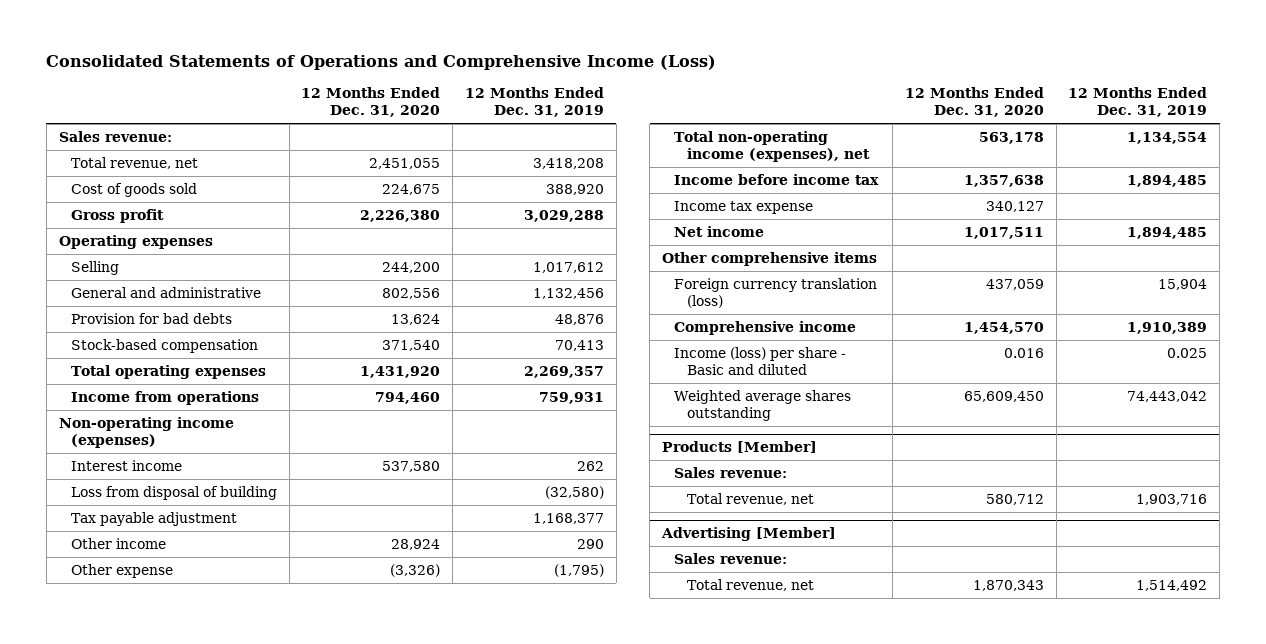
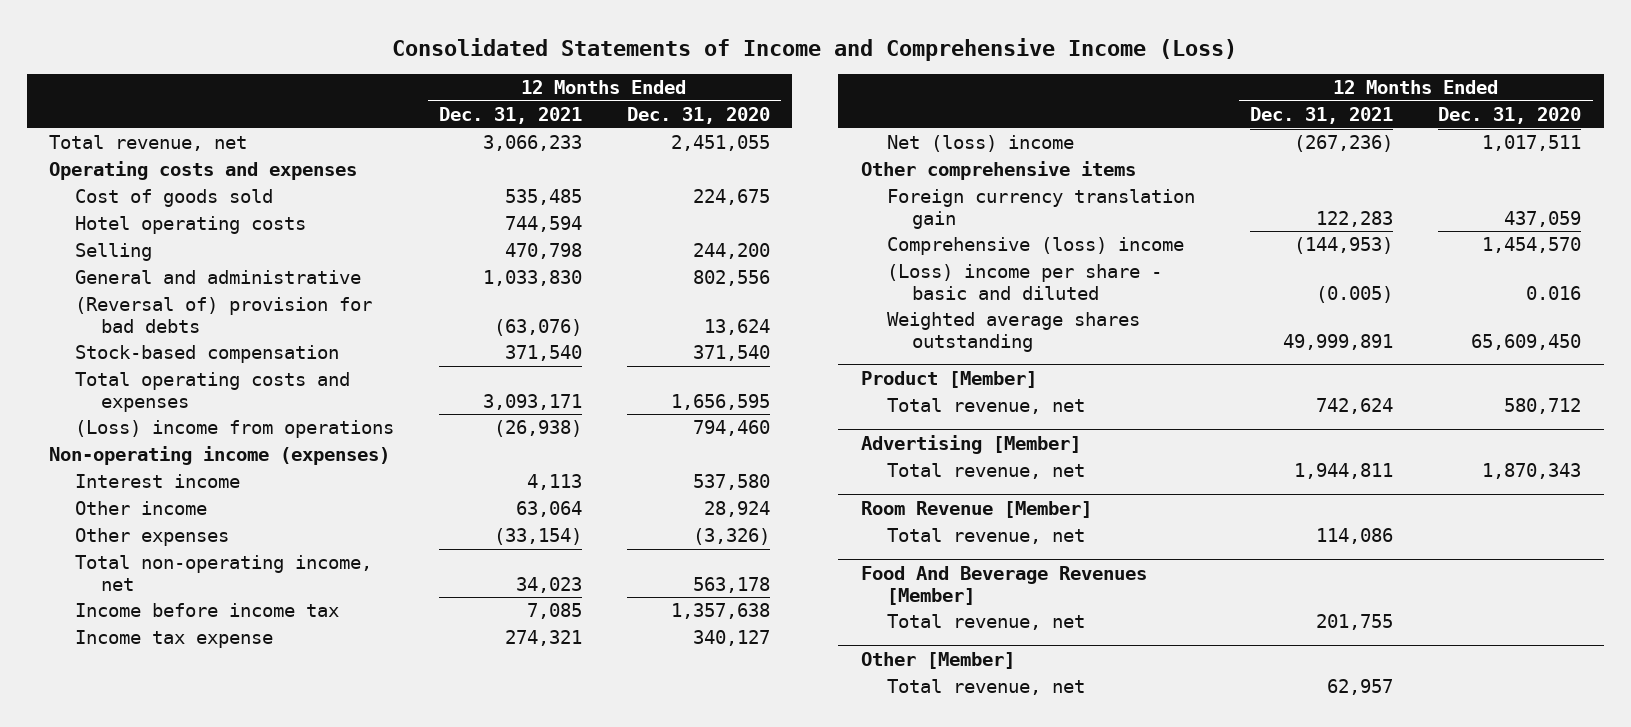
- Consolidated Statements of Operations and Comprehensive Income (Loss)
+ Consolidated Statements of Income and Comprehensive Income (Loss)
- | 12 Months Ended Dec. 31, 2020 | 12 Months Ended Dec. 31, 2019
+ | 12 Months Ended Dec. 31, 2021 | 12 Months Ended Dec. 31, 2020
- Sales revenue:
+ Operating costs and expenses
- Gross profit | 2,226,380 | 3,029,288
- Operating expenses
+ Hotel operating costs | 744,594 |
- Provision for bad debts | 13,624 | 48,876
+ (Reversal of) provision for bad debts | (63,076) | 13,624
- Total operating expenses | 1,431,920 | 2,269,357
- Income from operations | 794,460 | 759,931
+ Total operating costs and expenses | 3,093,171 | 1,656,595
+ (Loss) income from operations | (26,938) | 794,460
- Loss from disposal of building | | (32,580)
- Tax payable adjustment | | 1,168,377
- Other expense | (3,326) | (1,795)
- Total non-operating income (expenses), net | 563,178 | 1,134,554
+ Other expenses | (33,154) | (3,326)
+ Total non-operating income, net | 34,023 | 563,178
- Net income | 1,017,511 | 1,894,485
+ Net (loss) income | (267,236) | 1,017,511
- Foreign currency translation (loss) | 437,059 | 15,904
- Comprehensive income | 1,454,570 | 1,910,389
- Income (loss) per share - Basic and diluted | 0.016 | 0.025
+ Foreign currency translation gain | 122,283 | 437,059
+ Comprehensive (loss) income | (144,953) | 1,454,570
+ (Loss) income per share - basic and diluted | (0.005) | 0.016
- Products [Member]
- Sales revenue:
+ Product [Member]
@ Advertising [Member]
- Sales revenue:
+ Room Revenue [Member]
+ Total revenue, net | 114,086 |
+ Food And Beverage Revenues [Member]
+ Total revenue, net | 201,755 |
+ Other [Member]
+ Total revenue, net | 62,957 |

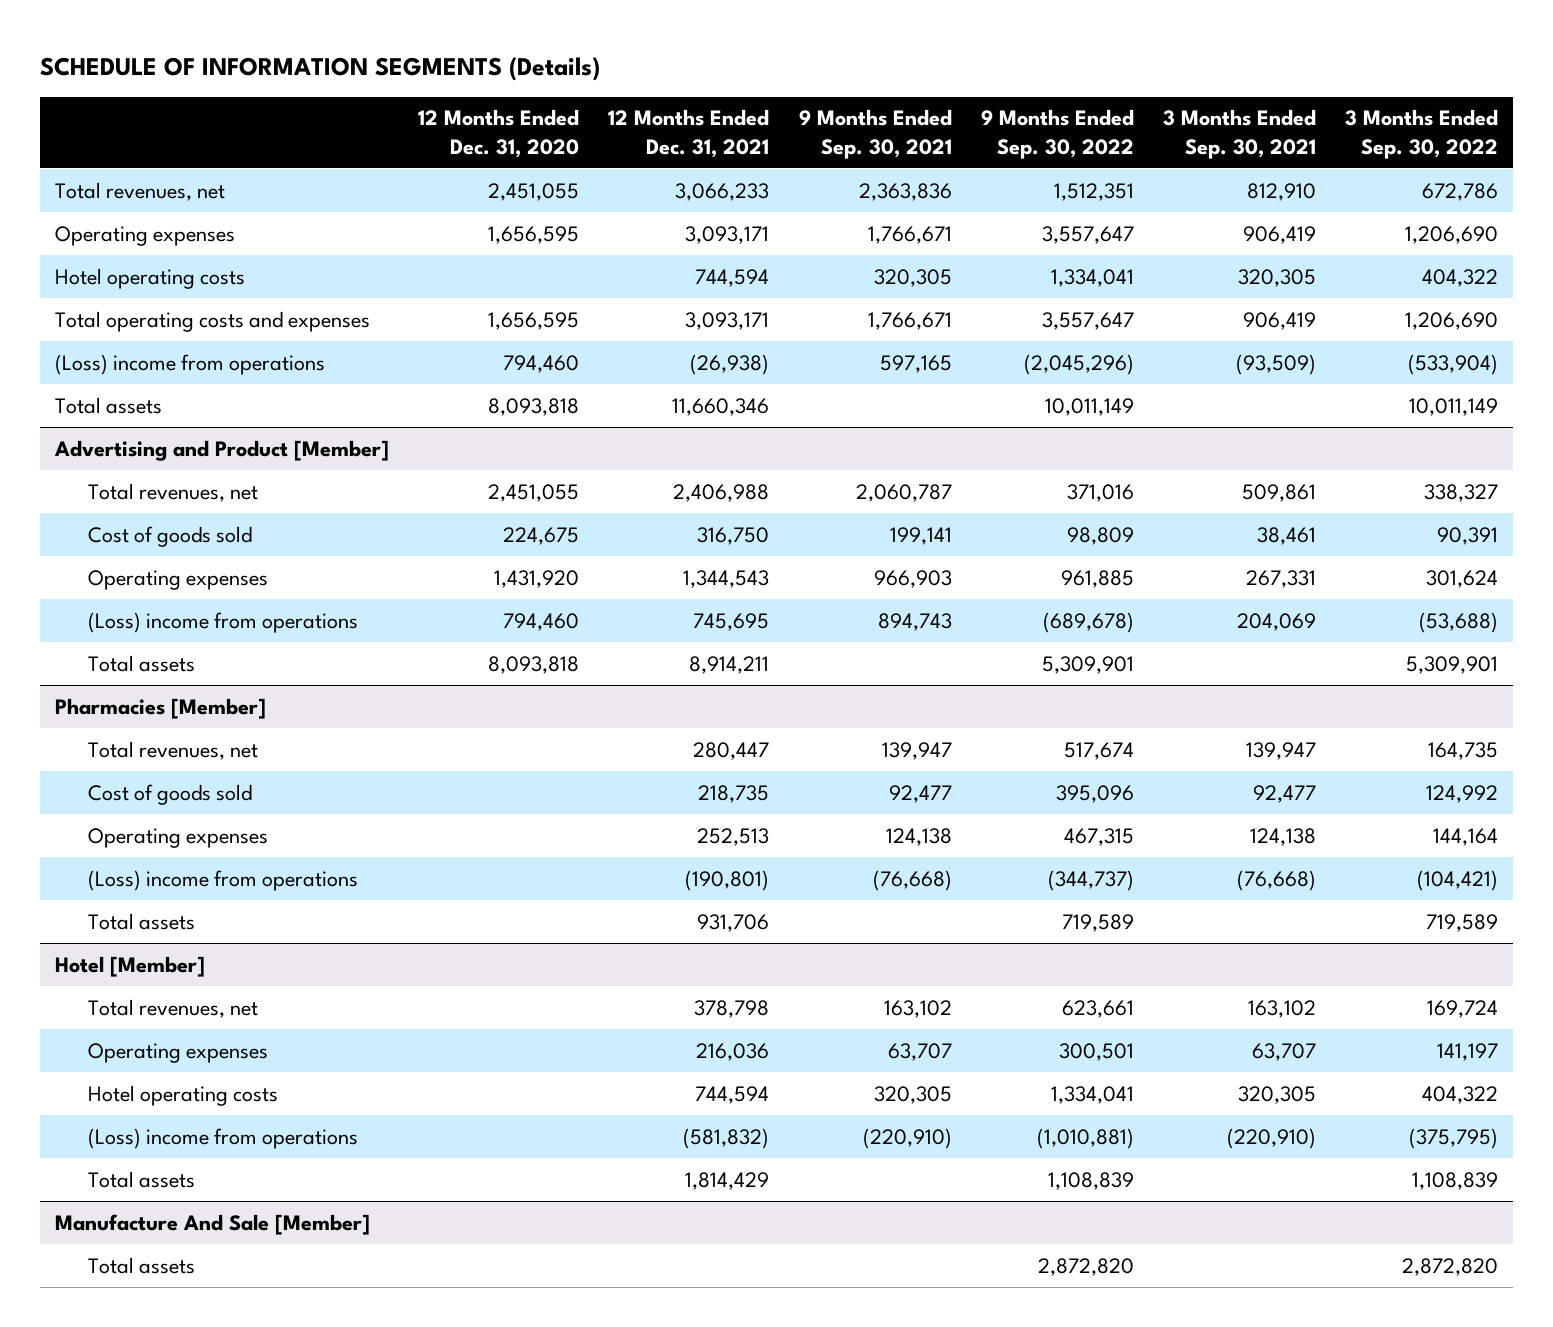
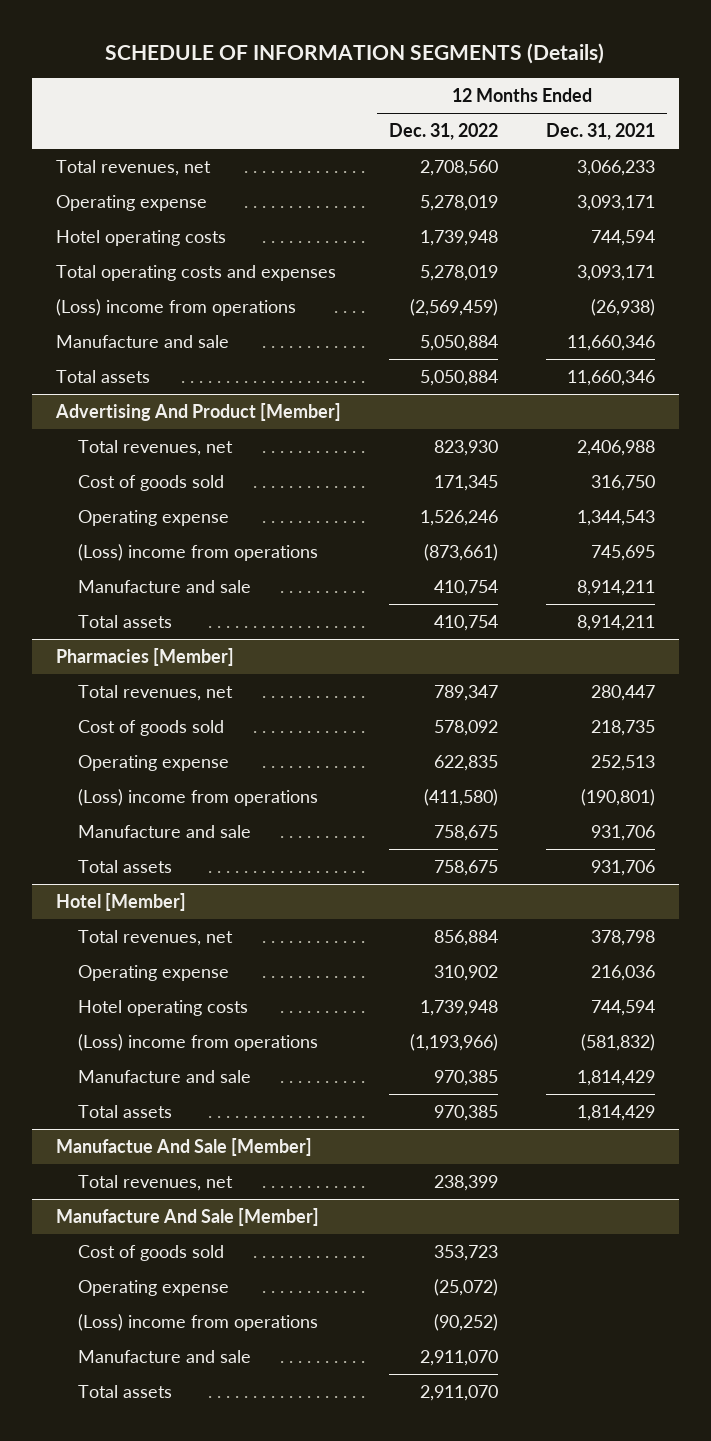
- | 12 Months Ended Dec. 31, 2020 | 12 Months Ended Dec. 31, 2021 | 9 Months Ended Sep. 30, 2021 | 9 Months Ended Sep. 30, 2022 | 3 Months Ended Sep. 30, 2021 | 3 Months Ended Sep. 30, 2022
+ | 12 Months Ended Dec. 31, 2022 | 12 Months Ended Dec. 31, 2021
- Operating expenses | 1,656,595 | 3,093,171 | 1,766,671 | 3,557,647 | 906,419 | 1,206,690
+ Operating expense | 5,278,019 | 3,093,171
+ Manufacture and sale | 5,050,884 | 11,660,346
- Advertising and Product [Member]
+ Advertising And Product [Member]
- Operating expenses | 1,431,920 | 1,344,543 | 966,903 | 961,885 | 267,331 | 301,624
+ Operating expense | 1,526,246 | 1,344,543
+ Manufacture and sale | 410,754 | 8,914,211
@ Pharmacies [Member]
- Operating expenses | | 252,513 | 124,138 | 467,315 | 124,138 | 144,164
+ Operating expense | 622,835 | 252,513
+ Manufacture and sale | 758,675 | 931,706
@ Hotel [Member]
- Operating expenses | | 216,036 | 63,707 | 300,501 | 63,707 | 141,197
+ Operating expense | 310,902 | 216,036
+ Manufacture and sale | 970,385 | 1,814,429
+ Manufactue And Sale [Member]
+ Total revenues, net | 238,399 |
@ Manufacture And Sale [Member]
+ Cost of goods sold | 353,723 |
+ Operating expense | (25,072) |
+ (Loss) income from operations | (90,252) |
+ Manufacture and sale | 2,911,070 |

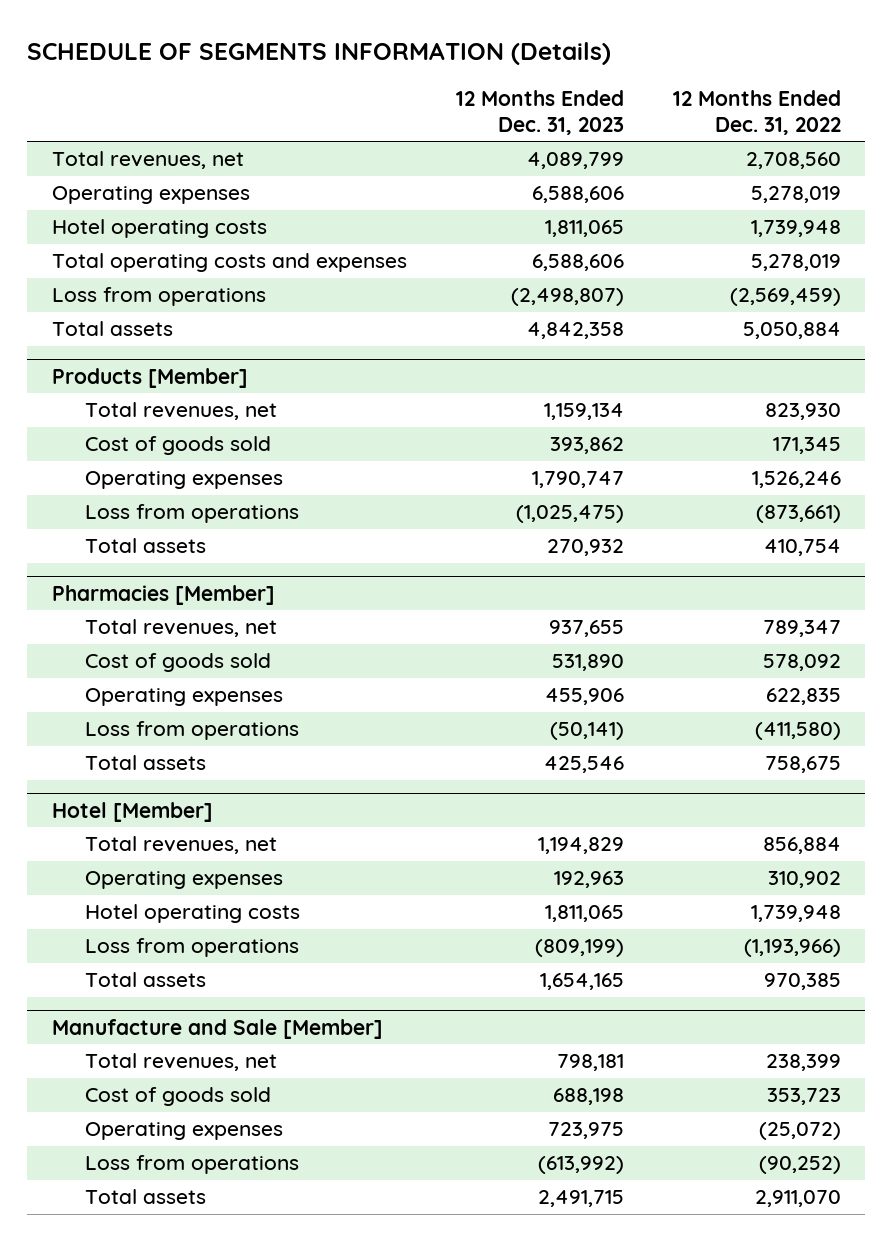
- SCHEDULE OF INFORMATION SEGMENTS (Details)
+ SCHEDULE OF SEGMENTS INFORMATION (Details)
- | 12 Months Ended Dec. 31, 2022 | 12 Months Ended Dec. 31, 2021
+ | 12 Months Ended Dec. 31, 2023 | 12 Months Ended Dec. 31, 2022
- Operating expense | 5,278,019 | 3,093,171
+ Operating expenses | 6,588,606 | 5,278,019
- (Loss) income from operations | (2,569,459) | (26,938)
- Manufacture and sale | 5,050,884 | 11,660,346
+ Loss from operations | (2,498,807) | (2,569,459)
- Advertising And Product [Member]
+ Products [Member]
- Operating expense | 1,526,246 | 1,344,543
- (Loss) income from operations | (873,661) | 745,695
- Manufacture and sale | 410,754 | 8,914,211
+ Operating expenses | 1,790,747 | 1,526,246
+ Loss from operations | (1,025,475) | (873,661)
@ Pharmacies [Member]
- Operating expense | 622,835 | 252,513
- (Loss) income from operations | (411,580) | (190,801)
- Manufacture and sale | 758,675 | 931,706
+ Operating expenses | 455,906 | 622,835
+ Loss from operations | (50,141) | (411,580)
@ Hotel [Member]
- Operating expense | 310,902 | 216,036
+ Operating expenses | 192,963 | 310,902
- (Loss) income from operations | (1,193,966) | (581,832)
- Manufacture and sale | 970,385 | 1,814,429
+ Loss from operations | (809,199) | (1,193,966)
- Manufactue And Sale [Member]
+ Manufacture and Sale [Member]
- Manufacture And Sale [Member]
- Operating expense | (25,072) |
- (Loss) income from operations | (90,252) |
- Manufacture and sale | 2,911,070 |
+ Operating expenses | 723,975 | (25,072)
+ Loss from operations | (613,992) | (90,252)

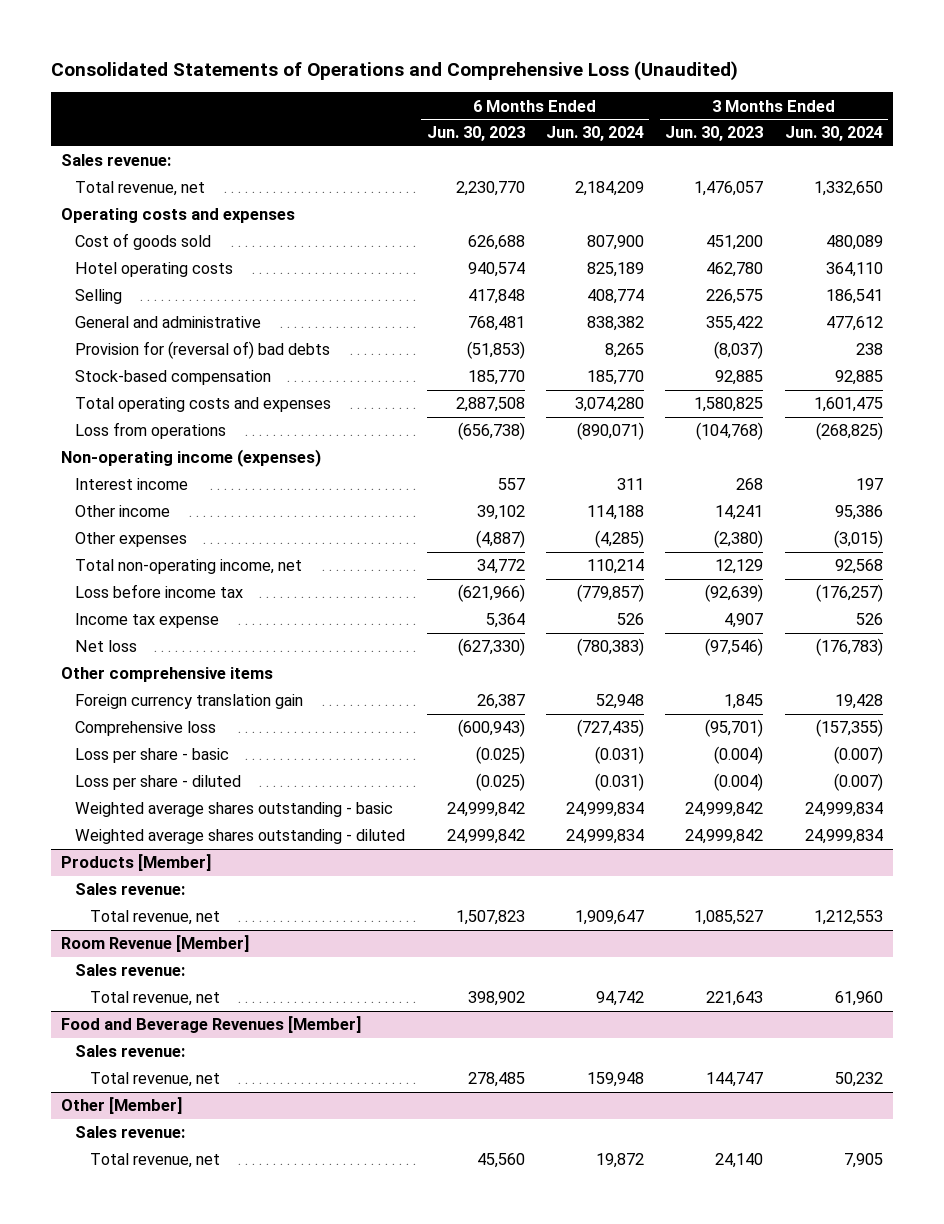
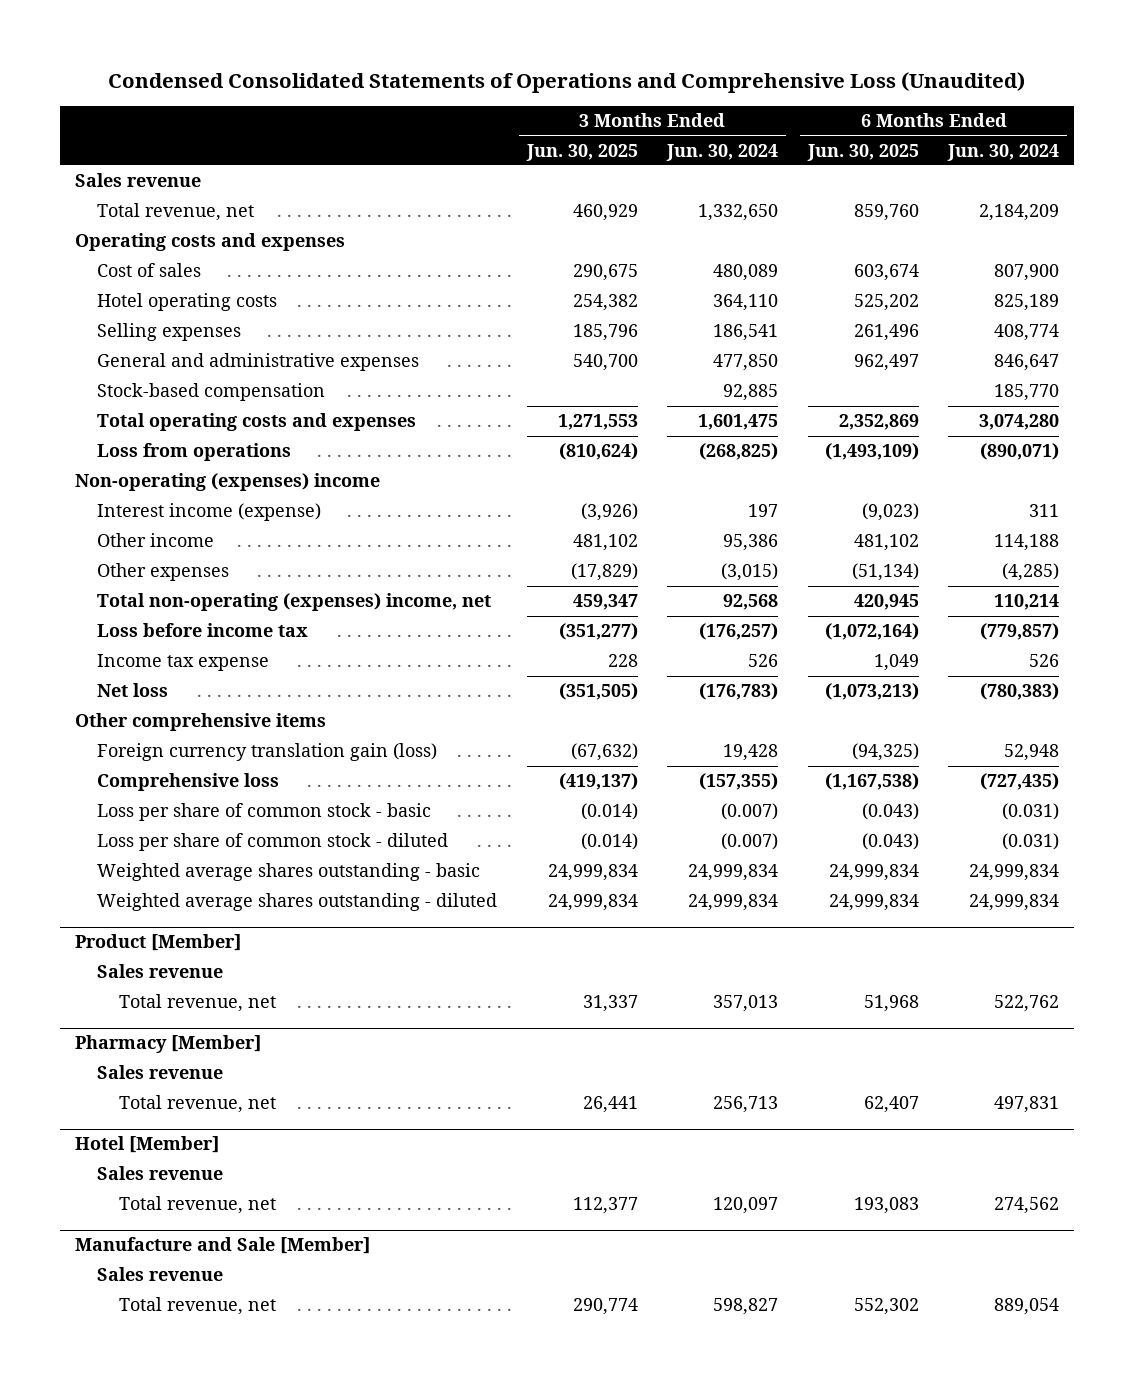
- Consolidated Statements of Operations and Comprehensive Loss (Unaudited)
+ Condensed Consolidated Statements of Operations and Comprehensive Loss (Unaudited)
- | 6 Months Ended Jun. 30, 2023 | 6 Months Ended Jun. 30, 2024 | 3 Months Ended Jun. 30, 2023 | 3 Months Ended Jun. 30, 2024
+ | 3 Months Ended Jun. 30, 2025 | 3 Months Ended Jun. 30, 2024 | 6 Months Ended Jun. 30, 2025 | 6 Months Ended Jun. 30, 2024
- Sales revenue:
+ Sales revenue
- Cost of goods sold | 626,688 | 807,900 | 451,200 | 480,089
+ Cost of sales | 290,675 | 480,089 | 603,674 | 807,900
- Selling | 417,848 | 408,774 | 226,575 | 186,541
- General and administrative | 768,481 | 838,382 | 355,422 | 477,612
- Provision for (reversal of) bad debts | (51,853) | 8,265 | (8,037) | 238
+ Selling expenses | 185,796 | 186,541 | 261,496 | 408,774
+ General and administrative expenses | 540,700 | 477,850 | 962,497 | 846,647
- Non-operating income (expenses)
- Interest income | 557 | 311 | 268 | 197
+ Non-operating (expenses) income
+ Interest income (expense) | (3,926) | 197 | (9,023) | 311
- Total non-operating income, net | 34,772 | 110,214 | 12,129 | 92,568
+ Total non-operating (expenses) income, net | 459,347 | 92,568 | 420,945 | 110,214
- Foreign currency translation gain | 26,387 | 52,948 | 1,845 | 19,428
+ Foreign currency translation gain (loss) | (67,632) | 19,428 | (94,325) | 52,948
- Loss per share - basic | (0.025) | (0.031) | (0.004) | (0.007)
- Loss per share - diluted | (0.025) | (0.031) | (0.004) | (0.007)
+ Loss per share of common stock - basic | (0.014) | (0.007) | (0.043) | (0.031)
+ Loss per share of common stock - diluted | (0.014) | (0.007) | (0.043) | (0.031)
- Products [Member]
- Sales revenue:
- Total revenue, net | 1,507,823 | 1,909,647 | 1,085,527 | 1,212,553
- Room Revenue [Member]
- Sales revenue:
- Total revenue, net | 398,902 | 94,742 | 221,643 | 61,960
- Food and Beverage Revenues [Member]
- Sales revenue:
- Total revenue, net | 278,485 | 159,948 | 144,747 | 50,232
- Other [Member]
- Sales revenue:
- Total revenue, net | 45,560 | 19,872 | 24,140 | 7,905
+ Product [Member]
+ Sales revenue
+ Total revenue, net | 31,337 | 357,013 | 51,968 | 522,762
+ Pharmacy [Member]
+ Sales revenue
+ Total revenue, net | 26,441 | 256,713 | 62,407 | 497,831
+ Hotel [Member]
+ Sales revenue
+ Total revenue, net | 112,377 | 120,097 | 193,083 | 274,562
+ Manufacture and Sale [Member]
+ Sales revenue
+ Total revenue, net | 290,774 | 598,827 | 552,302 | 889,054

